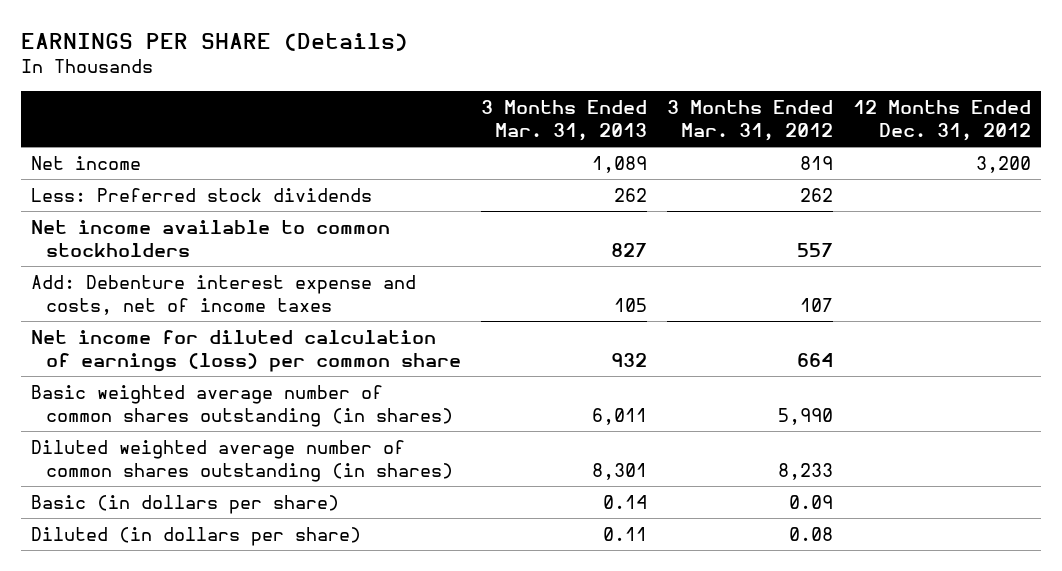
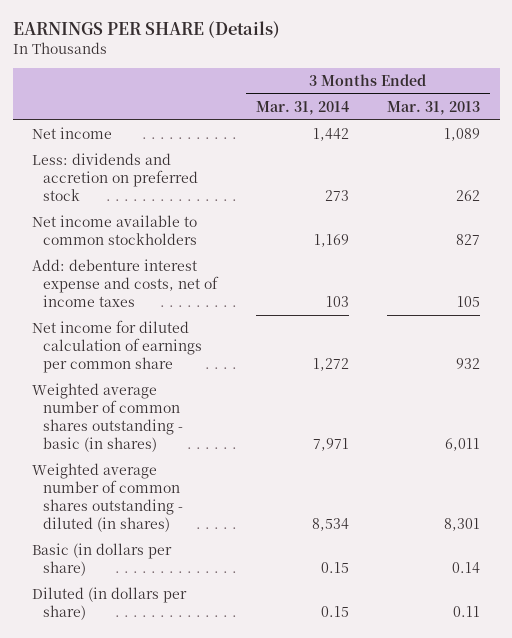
- | 3 Months Ended Mar. 31, 2013 | 3 Months Ended Mar. 31, 2012 | 12 Months Ended Dec. 31, 2012
+ | 3 Months Ended Mar. 31, 2014 | 3 Months Ended Mar. 31, 2013
- Less: Preferred stock dividends | 262 | 262 |
+ Less: dividends and accretion on preferred stock | 273 | 262
- Add: Debenture interest expense and costs, net of income taxes | 105 | 107 |
- Net income for diluted calculation of earnings (loss) per common share | 932 | 664 |
- Basic weighted average number of common shares outstanding (in shares) | 6,011 | 5,990 |
- Diluted weighted average number of common shares outstanding (in shares) | 8,301 | 8,233 |
+ Add: debenture interest expense and costs, net of income taxes | 103 | 105
+ Net income for diluted calculation of earnings per common share | 1,272 | 932
+ Weighted average number of common shares outstanding - basic (in shares) | 7,971 | 6,011
+ Weighted average number of common shares outstanding - diluted (in shares) | 8,534 | 8,301

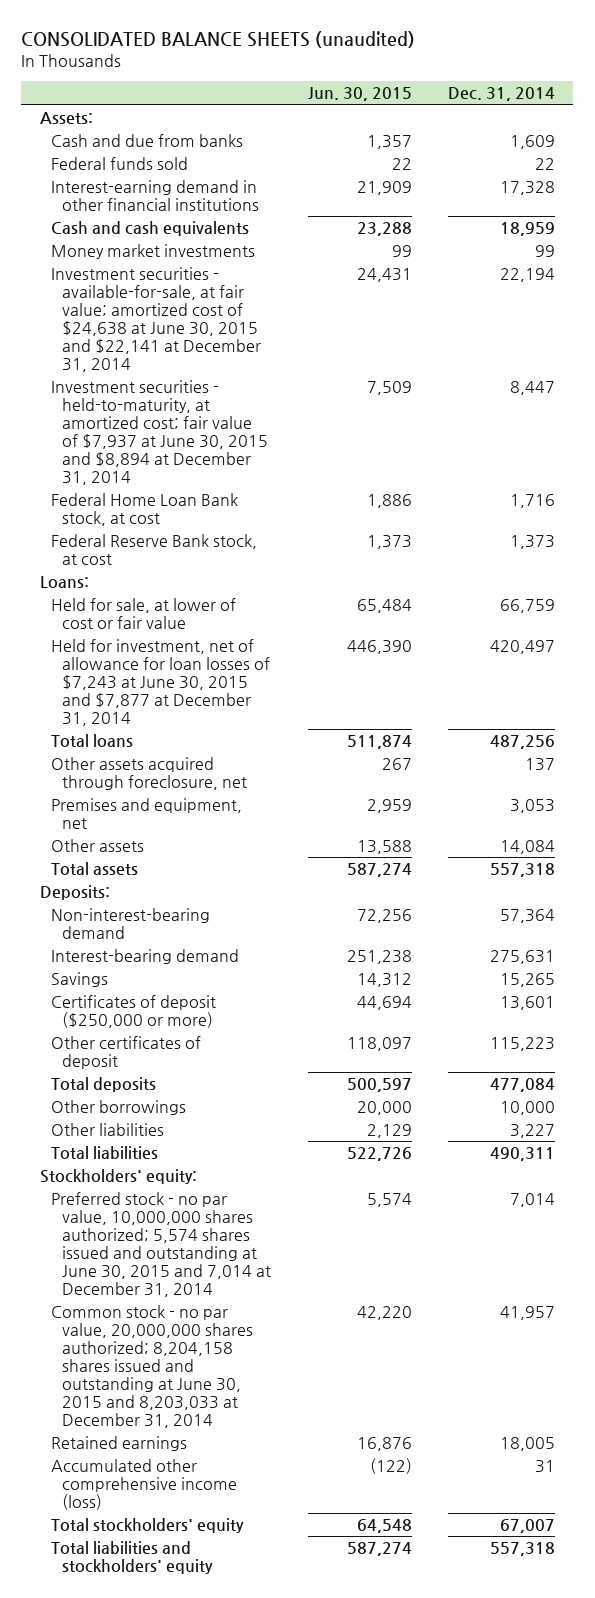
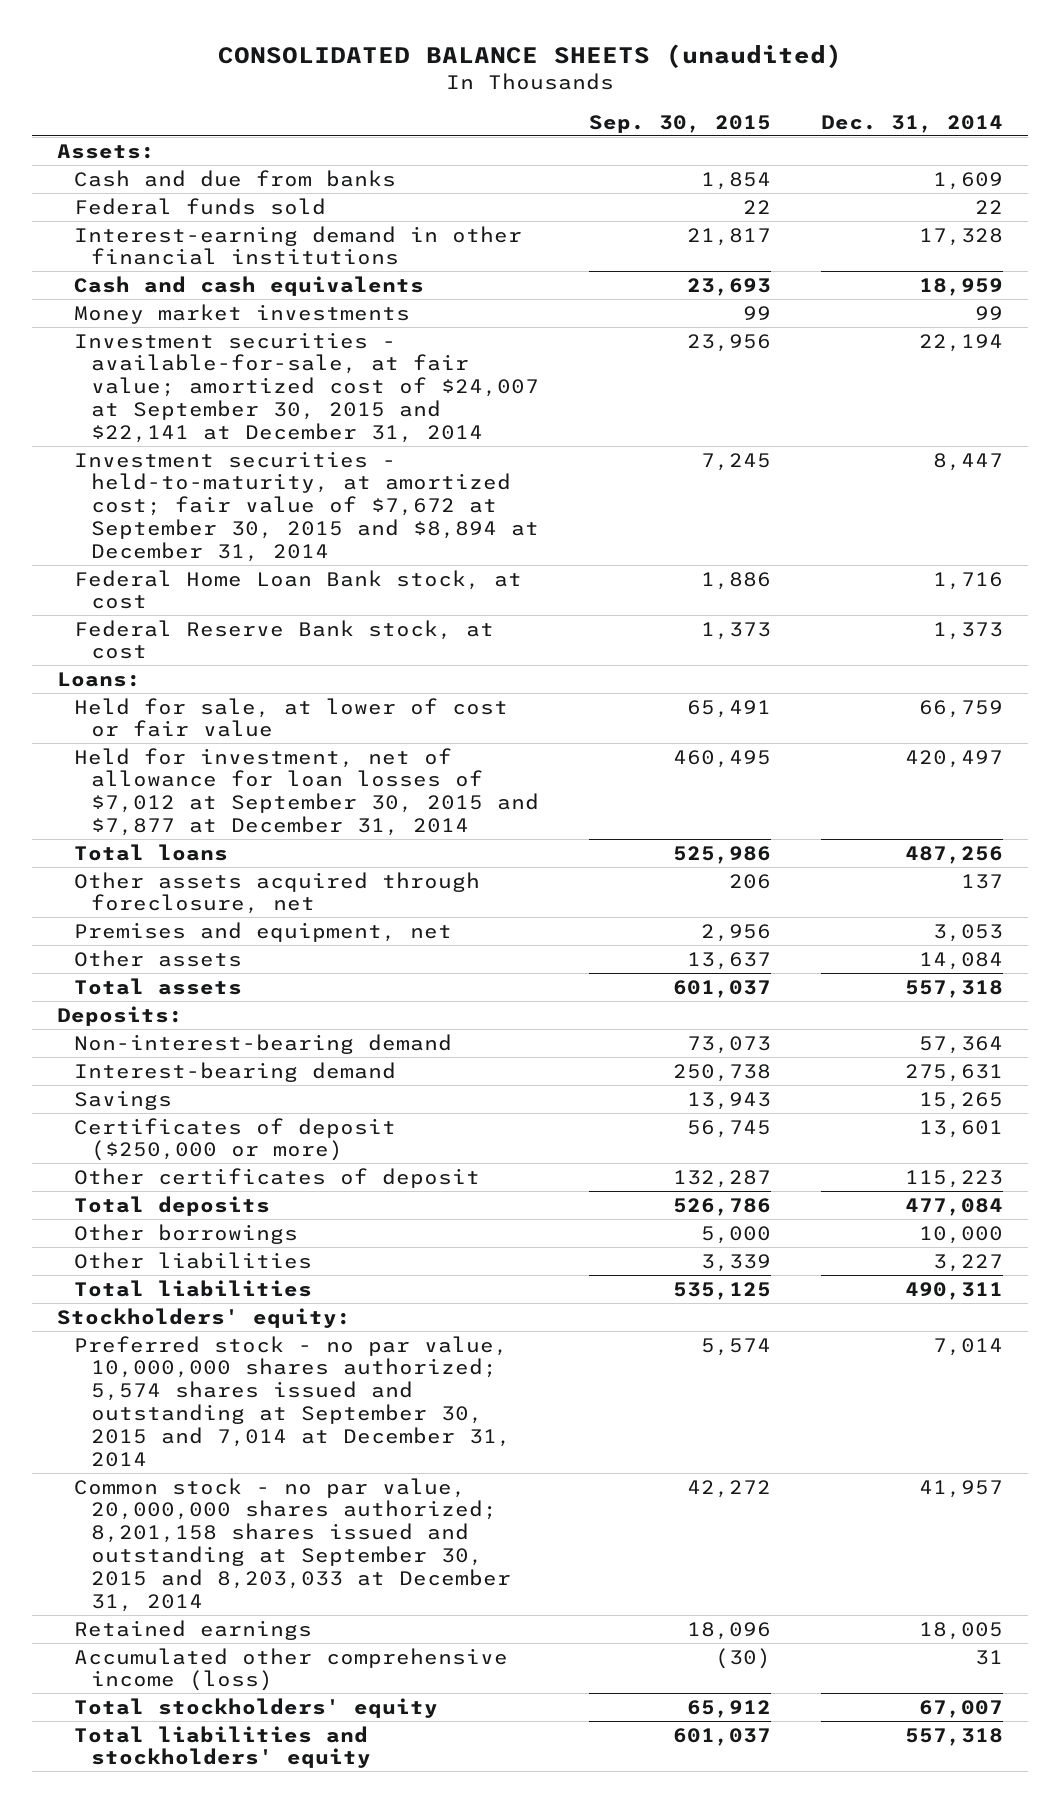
- | Jun. 30, 2015 | Dec. 31, 2014
+ | Sep. 30, 2015 | Dec. 31, 2014
- Investment securities - available-for-sale, at fair value; amortized cost of $24,638 at June 30, 2015 and $22,141 at December 31, 2014 | 24,431 | 22,194
- Investment securities - held-to-maturity, at amortized cost; fair value of $7,937 at June 30, 2015 and $8,894 at December 31, 2014 | 7,509 | 8,447
+ Investment securities - available-for-sale, at fair value; amortized cost of $24,007 at September 30, 2015 and $22,141 at December 31, 2014 | 23,956 | 22,194
+ Investment securities - held-to-maturity, at amortized cost; fair value of $7,672 at September 30, 2015 and $8,894 at December 31, 2014 | 7,245 | 8,447
- Held for investment, net of allowance for loan losses of $7,243 at June 30, 2015 and $7,877 at December 31, 2014 | 446,390 | 420,497
+ Held for investment, net of allowance for loan losses of $7,012 at September 30, 2015 and $7,877 at December 31, 2014 | 460,495 | 420,497
- Preferred stock - no par value, 10,000,000 shares authorized; 5,574 shares issued and outstanding at June 30, 2015 and 7,014 at December 31, 2014 | 5,574 | 7,014
- Common stock - no par value, 20,000,000 shares authorized; 8,204,158 shares issued and outstanding at June 30, 2015 and 8,203,033 at December 31, 2014 | 42,220 | 41,957
+ Preferred stock - no par value, 10,000,000 shares authorized; 5,574 shares issued and outstanding at September 30, 2015 and 7,014 at December 31, 2014 | 5,574 | 7,014
+ Common stock - no par value, 20,000,000 shares authorized; 8,201,158 shares issued and outstanding at September 30, 2015 and 8,203,033 at December 31, 2014 | 42,272 | 41,957

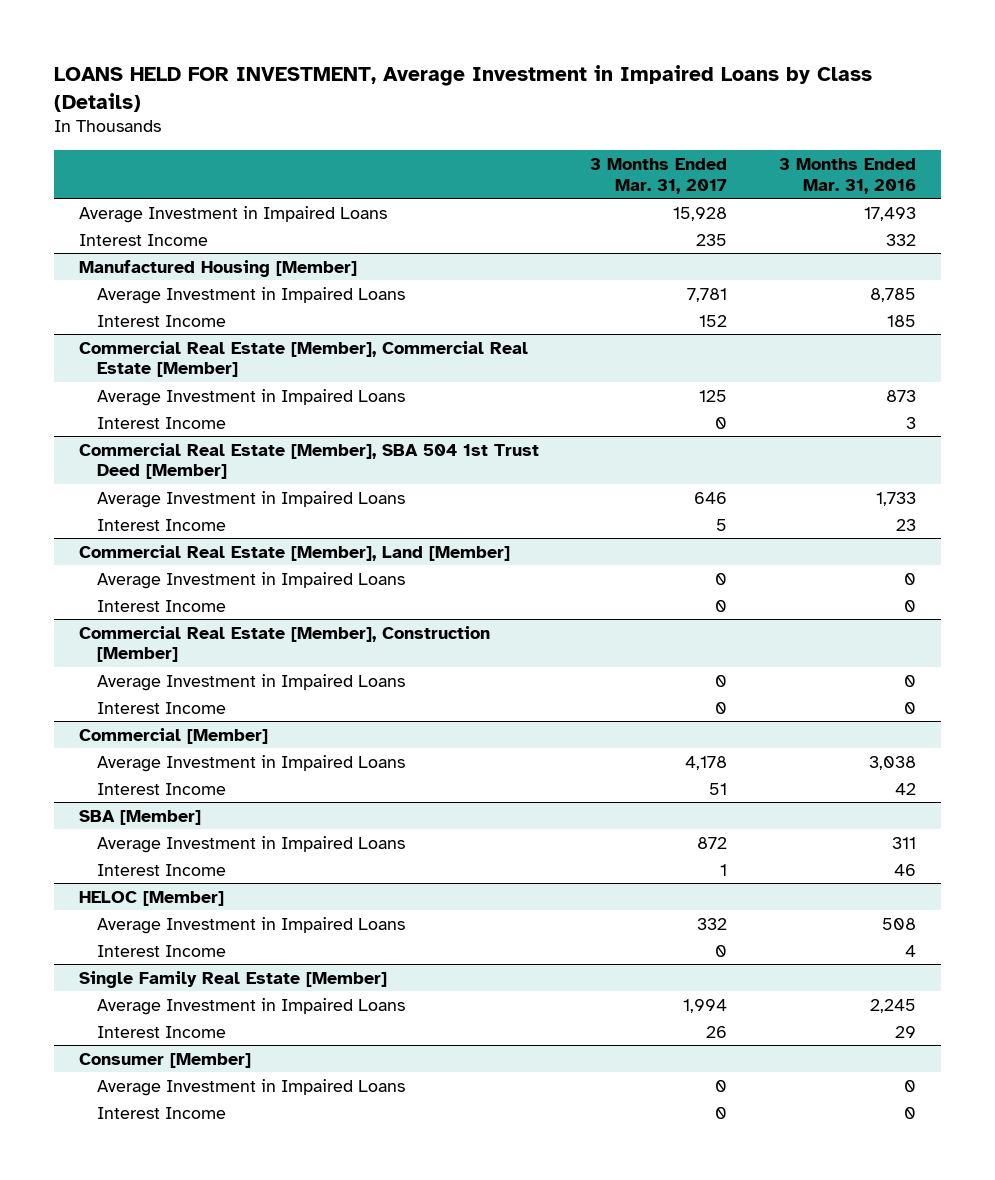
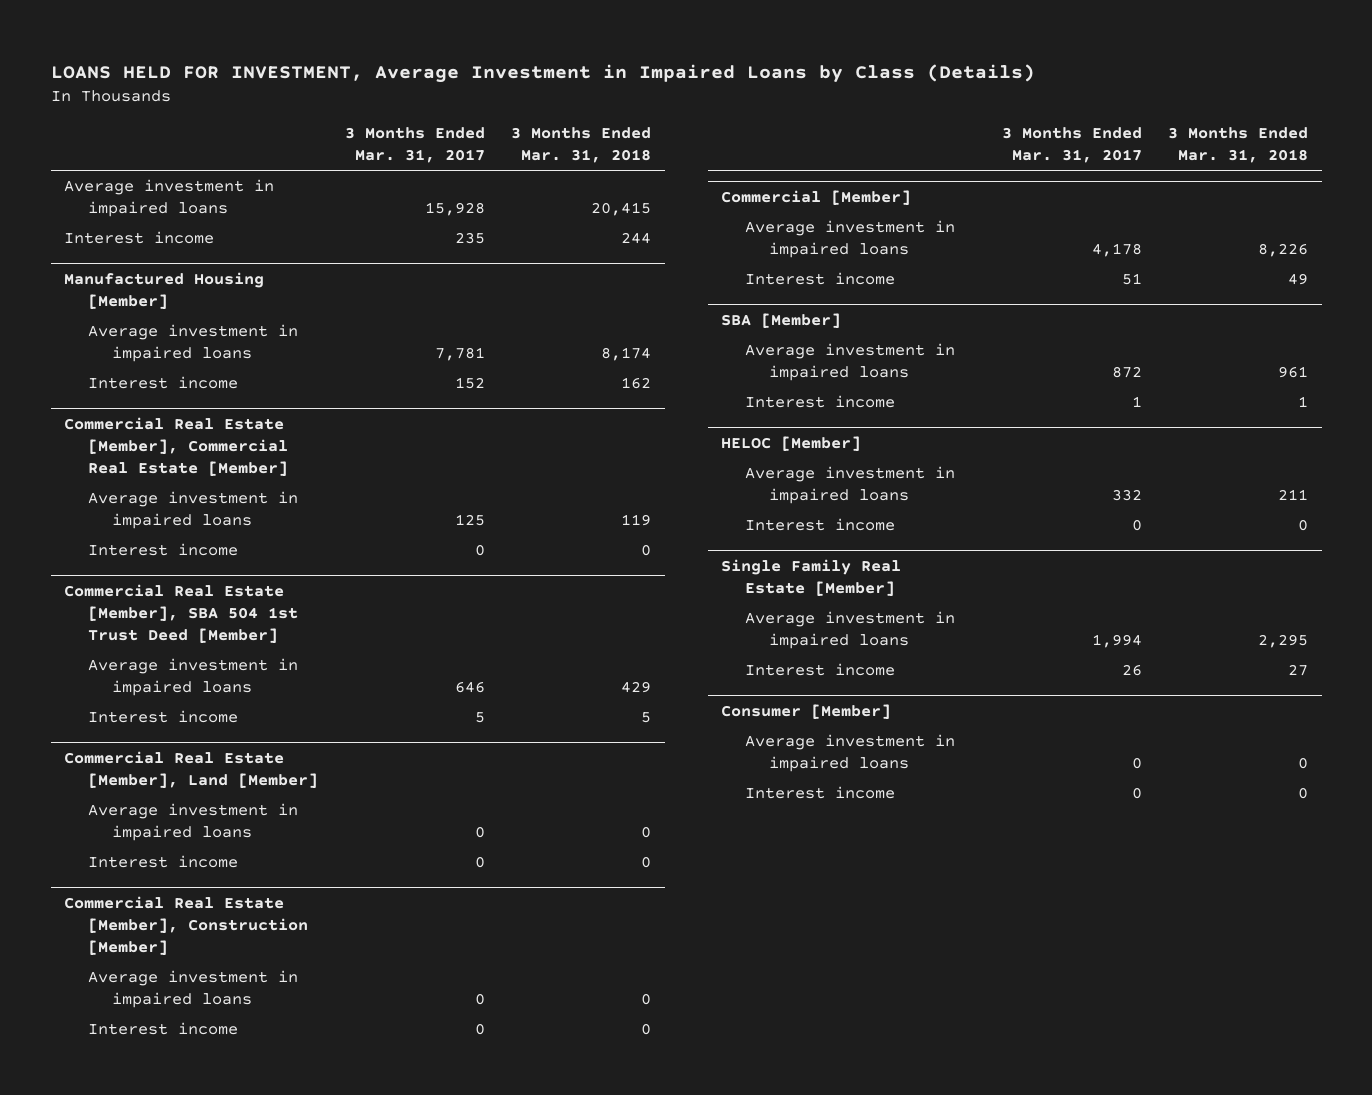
- | 3 Months Ended Mar. 31, 2017 | 3 Months Ended Mar. 31, 2016
+ | 3 Months Ended Mar. 31, 2017 | 3 Months Ended Mar. 31, 2018
- Average Investment in Impaired Loans | 15,928 | 17,493
- Interest Income | 235 | 332
+ Average investment in impaired loans | 15,928 | 20,415
+ Interest income | 235 | 244
@ Manufactured Housing [Member]
- Average Investment in Impaired Loans | 7,781 | 8,785
- Interest Income | 152 | 185
+ Average investment in impaired loans | 7,781 | 8,174
+ Interest income | 152 | 162
@ Commercial Real Estate [Member], Commercial Real Estate [Member]
- Average Investment in Impaired Loans | 125 | 873
- Interest Income | 0 | 3
+ Average investment in impaired loans | 125 | 119
+ Interest income | 0 | 0
@ Commercial Real Estate [Member], SBA 504 1st Trust Deed [Member]
- Average Investment in Impaired Loans | 646 | 1,733
- Interest Income | 5 | 23
+ Average investment in impaired loans | 646 | 429
+ Interest income | 5 | 5
@ Commercial Real Estate [Member], Land [Member]
- Average Investment in Impaired Loans | 0 | 0
- Interest Income | 0 | 0
+ Average investment in impaired loans | 0 | 0
+ Interest income | 0 | 0
@ Commercial Real Estate [Member], Construction [Member]
- Average Investment in Impaired Loans | 0 | 0
- Interest Income | 0 | 0
+ Average investment in impaired loans | 0 | 0
+ Interest income | 0 | 0
@ Commercial [Member]
- Average Investment in Impaired Loans | 4,178 | 3,038
- Interest Income | 51 | 42
+ Average investment in impaired loans | 4,178 | 8,226
+ Interest income | 51 | 49
@ SBA [Member]
- Average Investment in Impaired Loans | 872 | 311
- Interest Income | 1 | 46
+ Average investment in impaired loans | 872 | 961
+ Interest income | 1 | 1
@ HELOC [Member]
- Average Investment in Impaired Loans | 332 | 508
- Interest Income | 0 | 4
+ Average investment in impaired loans | 332 | 211
+ Interest income | 0 | 0
@ Single Family Real Estate [Member]
- Average Investment in Impaired Loans | 1,994 | 2,245
- Interest Income | 26 | 29
+ Average investment in impaired loans | 1,994 | 2,295
+ Interest income | 26 | 27
@ Consumer [Member]
- Average Investment in Impaired Loans | 0 | 0
- Interest Income | 0 | 0
+ Average investment in impaired loans | 0 | 0
+ Interest income | 0 | 0

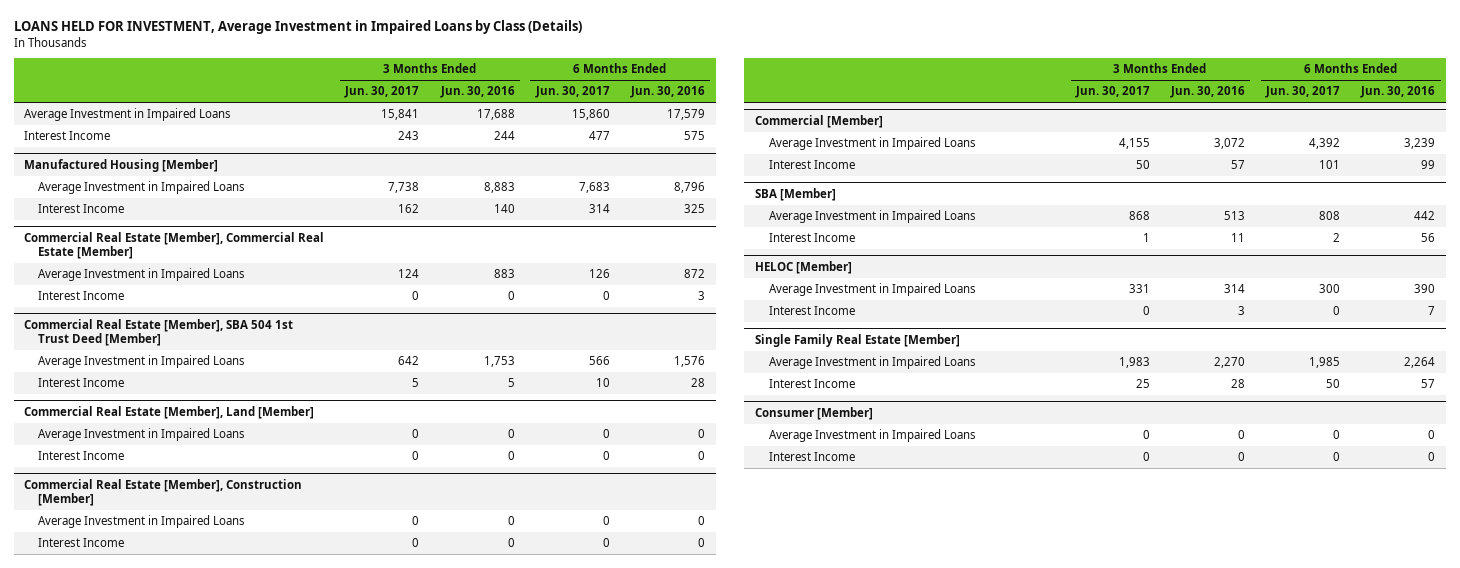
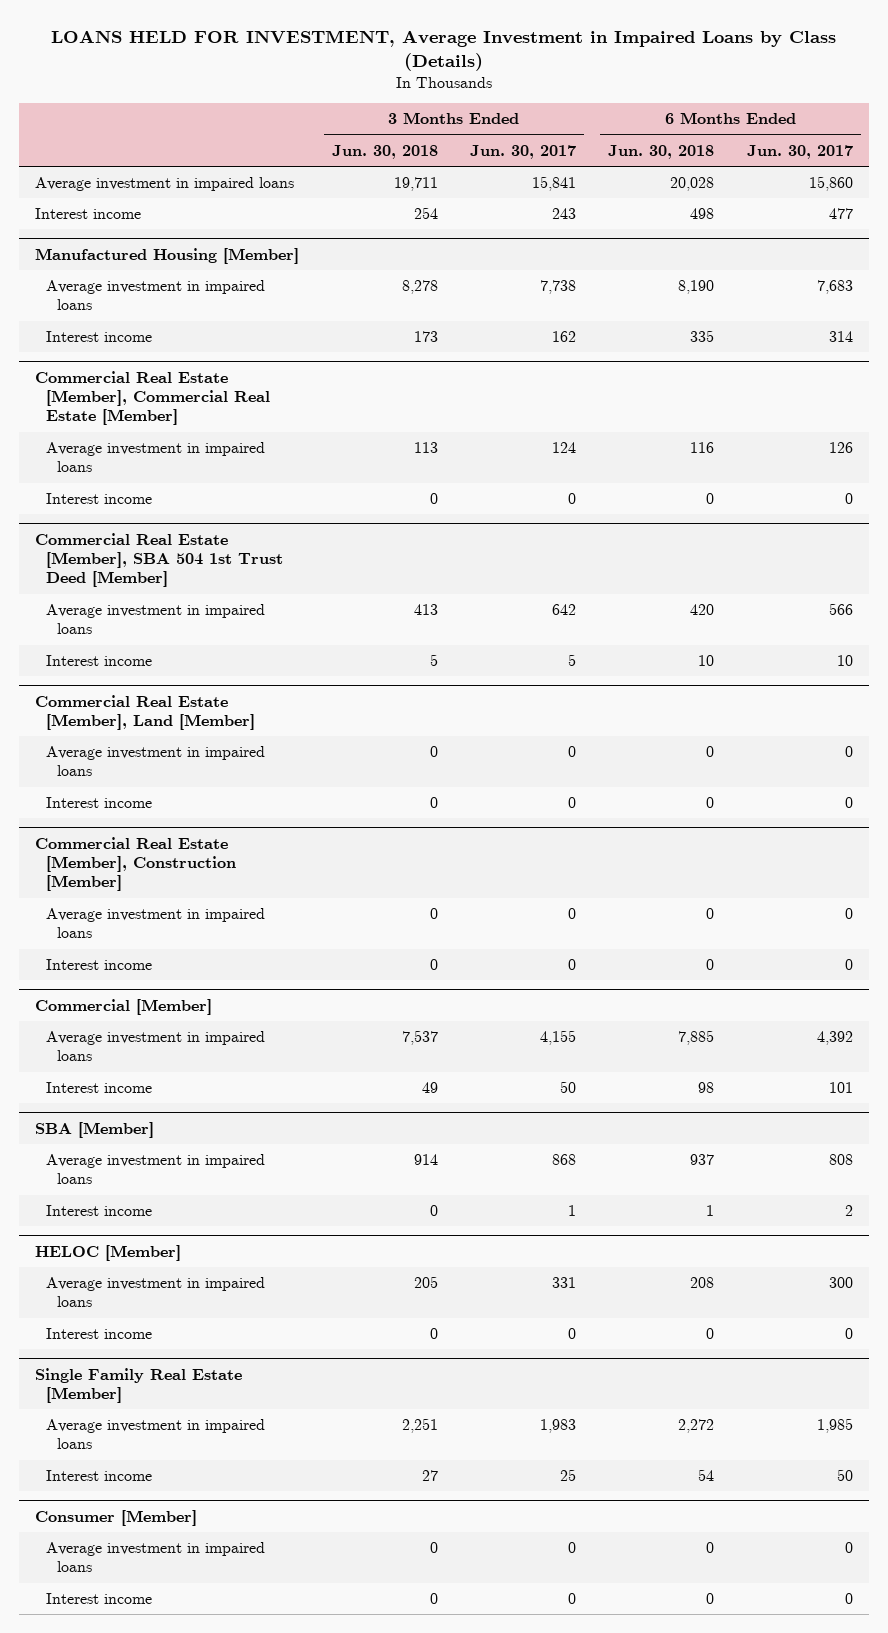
- | 3 Months Ended Jun. 30, 2017 | 3 Months Ended Jun. 30, 2016 | 6 Months Ended Jun. 30, 2017 | 6 Months Ended Jun. 30, 2016
+ | 3 Months Ended Jun. 30, 2018 | 3 Months Ended Jun. 30, 2017 | 6 Months Ended Jun. 30, 2018 | 6 Months Ended Jun. 30, 2017
- Average Investment in Impaired Loans | 15,841 | 17,688 | 15,860 | 17,579
- Interest Income | 243 | 244 | 477 | 575
+ Average investment in impaired loans | 19,711 | 15,841 | 20,028 | 15,860
+ Interest income | 254 | 243 | 498 | 477
@ Manufactured Housing [Member]
- Average Investment in Impaired Loans | 7,738 | 8,883 | 7,683 | 8,796
- Interest Income | 162 | 140 | 314 | 325
+ Average investment in impaired loans | 8,278 | 7,738 | 8,190 | 7,683
+ Interest income | 173 | 162 | 335 | 314
@ Commercial Real Estate [Member], Commercial Real Estate [Member]
- Average Investment in Impaired Loans | 124 | 883 | 126 | 872
- Interest Income | 0 | 0 | 0 | 3
+ Average investment in impaired loans | 113 | 124 | 116 | 126
+ Interest income | 0 | 0 | 0 | 0
@ Commercial Real Estate [Member], SBA 504 1st Trust Deed [Member]
- Average Investment in Impaired Loans | 642 | 1,753 | 566 | 1,576
- Interest Income | 5 | 5 | 10 | 28
+ Average investment in impaired loans | 413 | 642 | 420 | 566
+ Interest income | 5 | 5 | 10 | 10
@ Commercial Real Estate [Member], Land [Member]
- Average Investment in Impaired Loans | 0 | 0 | 0 | 0
- Interest Income | 0 | 0 | 0 | 0
+ Average investment in impaired loans | 0 | 0 | 0 | 0
+ Interest income | 0 | 0 | 0 | 0
@ Commercial Real Estate [Member], Construction [Member]
- Average Investment in Impaired Loans | 0 | 0 | 0 | 0
- Interest Income | 0 | 0 | 0 | 0
+ Average investment in impaired loans | 0 | 0 | 0 | 0
+ Interest income | 0 | 0 | 0 | 0
@ Commercial [Member]
- Average Investment in Impaired Loans | 4,155 | 3,072 | 4,392 | 3,239
- Interest Income | 50 | 57 | 101 | 99
+ Average investment in impaired loans | 7,537 | 4,155 | 7,885 | 4,392
+ Interest income | 49 | 50 | 98 | 101
@ SBA [Member]
- Average Investment in Impaired Loans | 868 | 513 | 808 | 442
- Interest Income | 1 | 11 | 2 | 56
+ Average investment in impaired loans | 914 | 868 | 937 | 808
+ Interest income | 0 | 1 | 1 | 2
@ HELOC [Member]
- Average Investment in Impaired Loans | 331 | 314 | 300 | 390
- Interest Income | 0 | 3 | 0 | 7
+ Average investment in impaired loans | 205 | 331 | 208 | 300
+ Interest income | 0 | 0 | 0 | 0
@ Single Family Real Estate [Member]
- Average Investment in Impaired Loans | 1,983 | 2,270 | 1,985 | 2,264
- Interest Income | 25 | 28 | 50 | 57
+ Average investment in impaired loans | 2,251 | 1,983 | 2,272 | 1,985
+ Interest income | 27 | 25 | 54 | 50
@ Consumer [Member]
- Average Investment in Impaired Loans | 0 | 0 | 0 | 0
- Interest Income | 0 | 0 | 0 | 0
+ Average investment in impaired loans | 0 | 0 | 0 | 0
+ Interest income | 0 | 0 | 0 | 0

